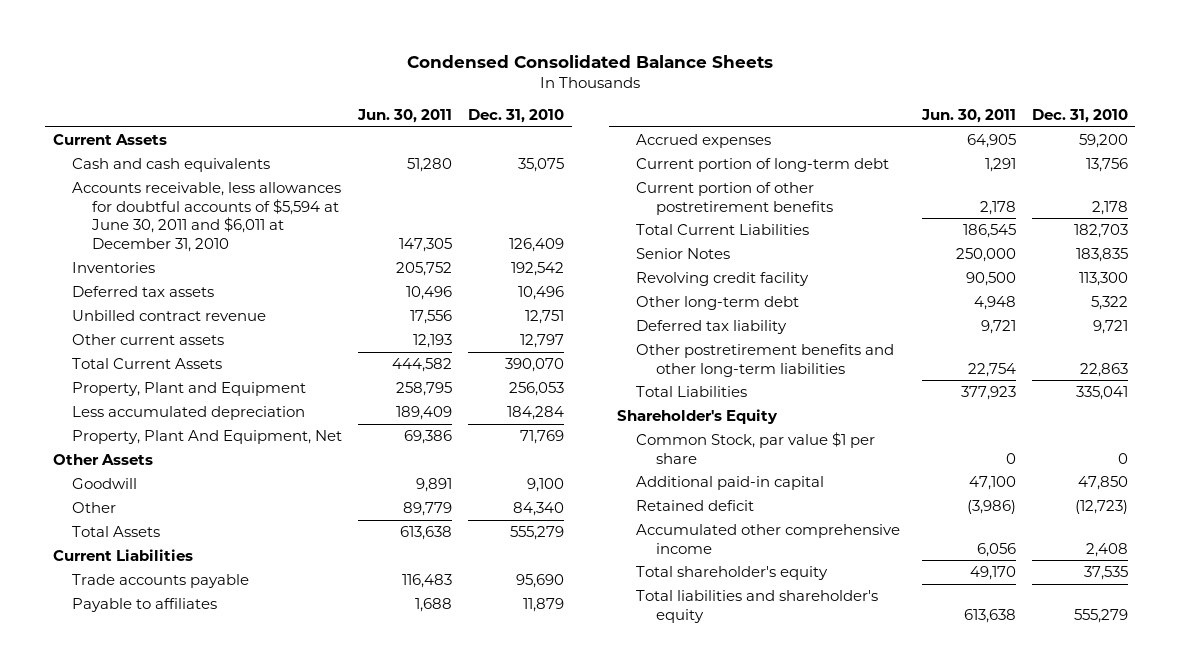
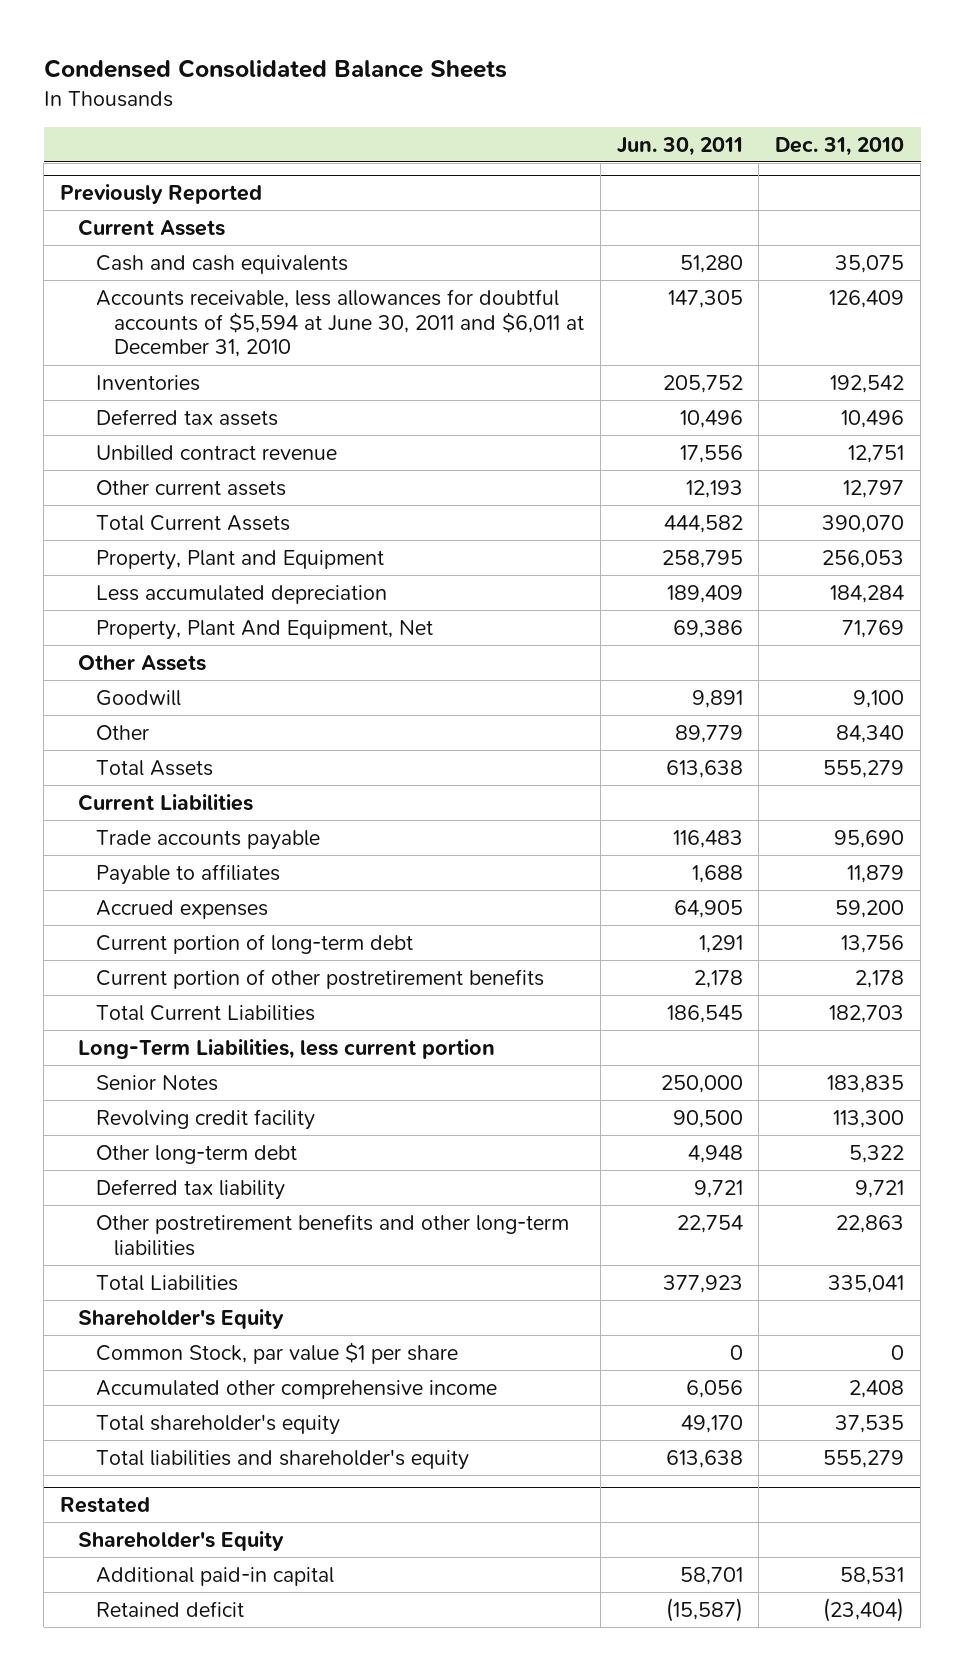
+ Previously Reported
+ Long-Term Liabilities, less current portion
- Additional paid-in capital | 47,100 | 47,850
- Retained deficit | (3,986) | (12,723)
+ Restated
+ Shareholder's Equity
+ Additional paid-in capital | 58,701 | 58,531
+ Retained deficit | (15,587) | (23,404)

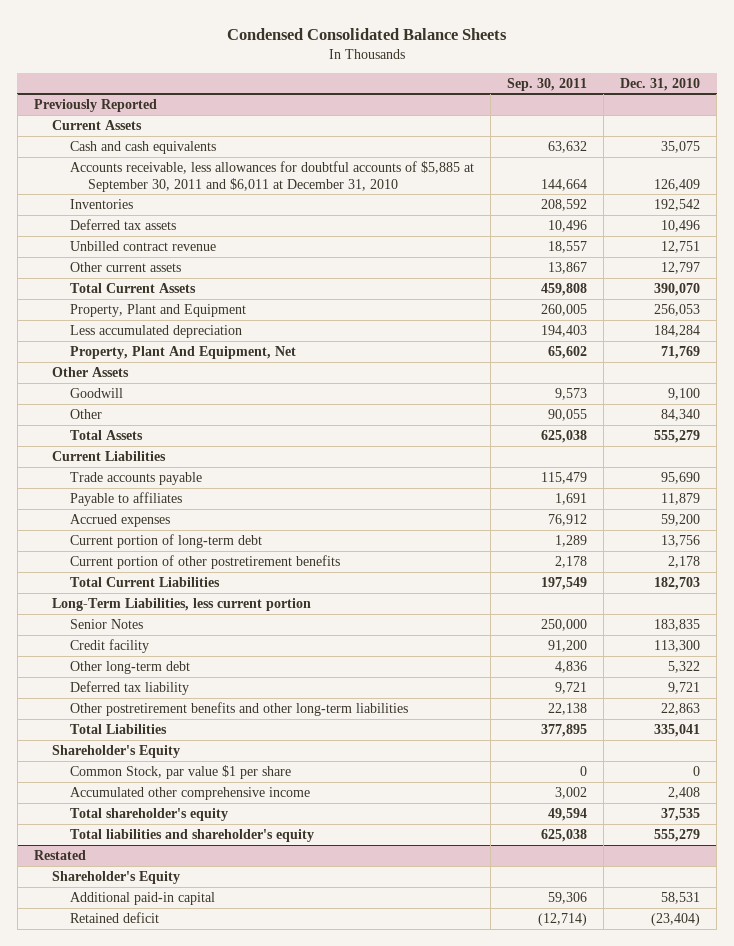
- | Jun. 30, 2011 | Dec. 31, 2010
+ | Sep. 30, 2011 | Dec. 31, 2010
@ Previously Reported
- Accounts receivable, less allowances for doubtful accounts of $5,594 at June 30, 2011 and $6,011 at December 31, 2010 | 147,305 | 126,409
+ Accounts receivable, less allowances for doubtful accounts of $5,885 at September 30, 2011 and $6,011 at December 31, 2010 | 144,664 | 126,409
- Revolving credit facility | 90,500 | 113,300
+ Credit facility | 91,200 | 113,300

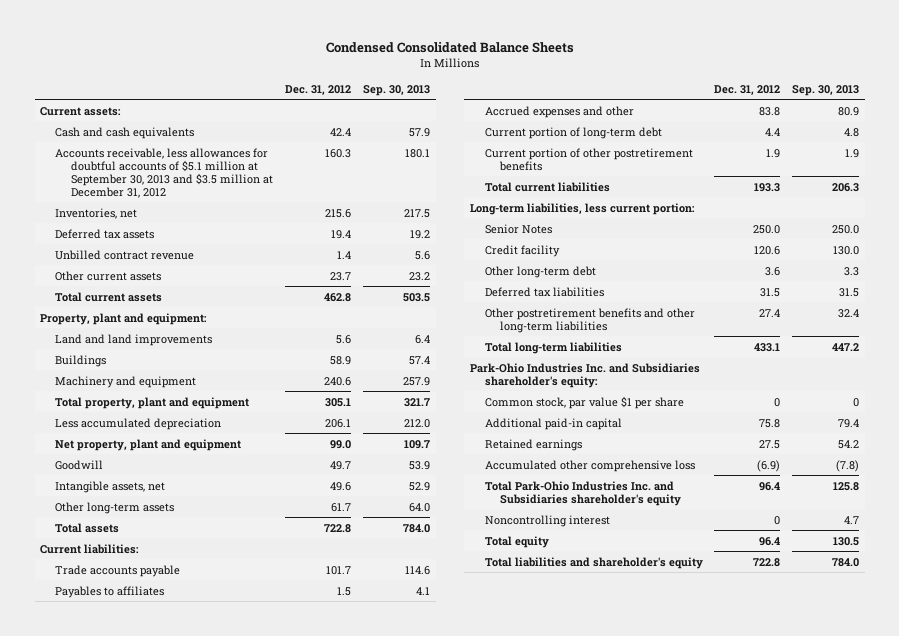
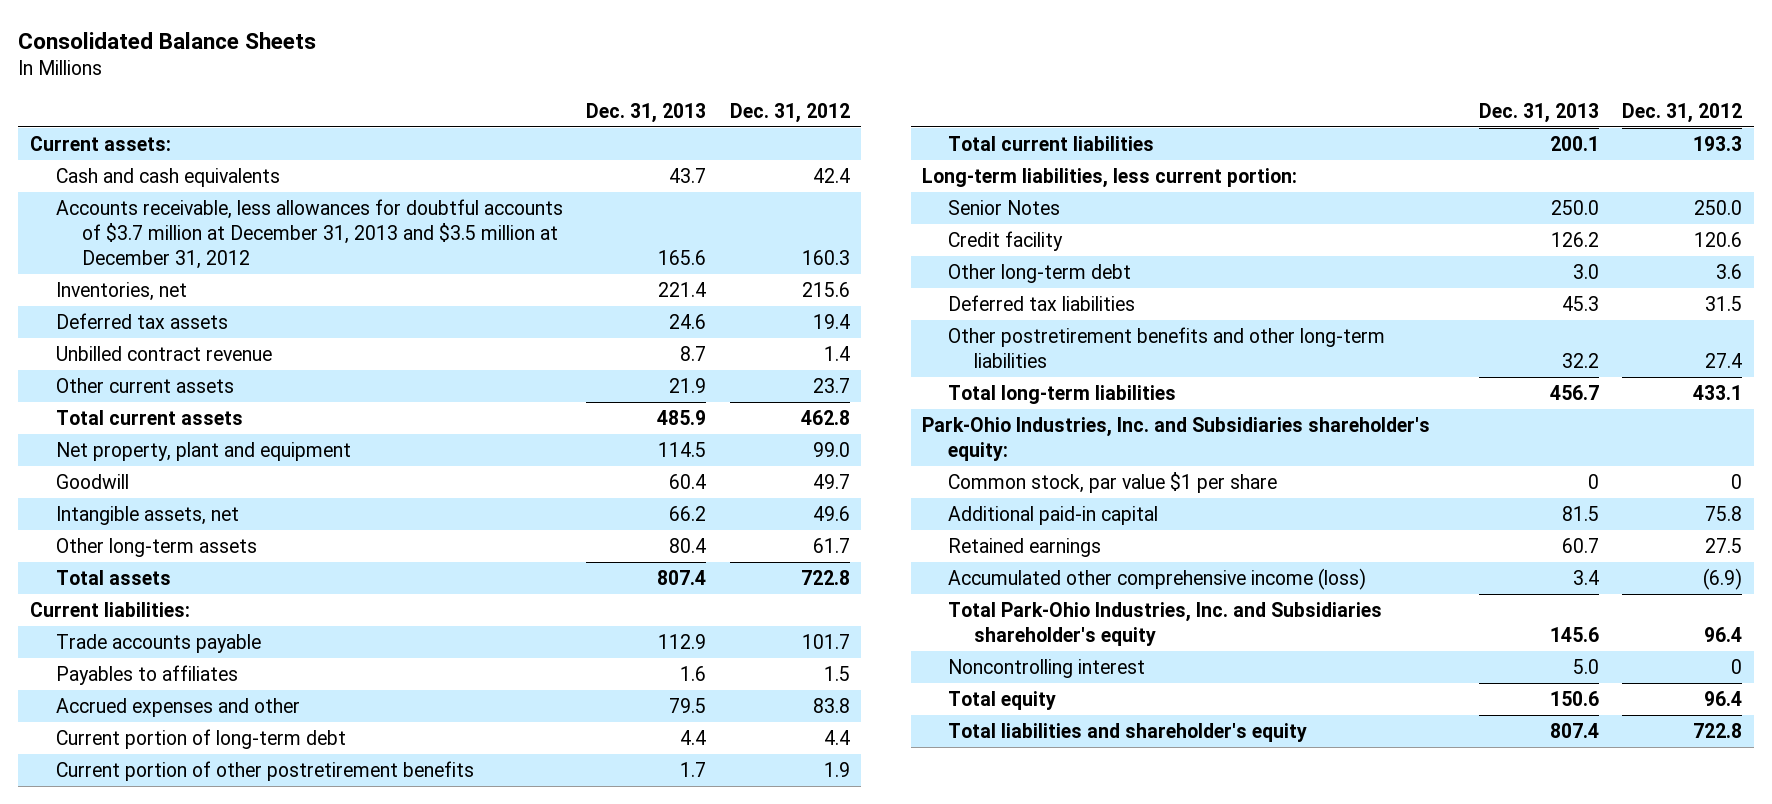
- Condensed Consolidated Balance Sheets
+ Consolidated Balance Sheets
- | Dec. 31, 2012 | Sep. 30, 2013
+ | Dec. 31, 2013 | Dec. 31, 2012
- Accounts receivable, less allowances for doubtful accounts of $5.1 million at September 30, 2013 and $3.5 million at December 31, 2012 | 160.3 | 180.1
+ Accounts receivable, less allowances for doubtful accounts of $3.7 million at December 31, 2013 and $3.5 million at December 31, 2012 | 165.6 | 160.3
- Property, plant and equipment:
- Land and land improvements | 5.6 | 6.4
- Buildings | 58.9 | 57.4
- Machinery and equipment | 240.6 | 257.9
- Total property, plant and equipment | 305.1 | 321.7
- Less accumulated depreciation | 206.1 | 212.0
- Park-Ohio Industries Inc. and Subsidiaries shareholder's equity:
+ Park-Ohio Industries, Inc. and Subsidiaries shareholder's equity:
- Accumulated other comprehensive loss | (6.9) | (7.8)
- Total Park-Ohio Industries Inc. and Subsidiaries shareholder's equity | 96.4 | 125.8
+ Accumulated other comprehensive income (loss) | 3.4 | (6.9)
+ Total Park-Ohio Industries, Inc. and Subsidiaries shareholder's equity | 145.6 | 96.4

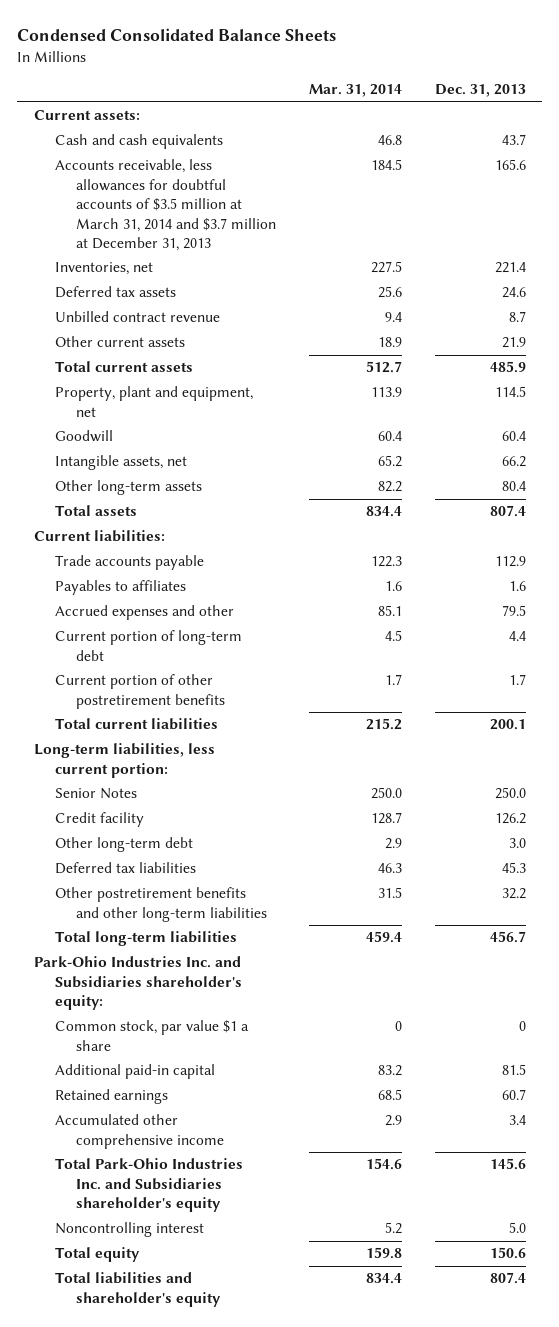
- Consolidated Balance Sheets
+ Condensed Consolidated Balance Sheets
- | Dec. 31, 2013 | Dec. 31, 2012
+ | Mar. 31, 2014 | Dec. 31, 2013
- Accounts receivable, less allowances for doubtful accounts of $3.7 million at December 31, 2013 and $3.5 million at December 31, 2012 | 165.6 | 160.3
+ Accounts receivable, less allowances for doubtful accounts of $3.5 million at March 31, 2014 and $3.7 million at December 31, 2013 | 184.5 | 165.6
- Net property, plant and equipment | 114.5 | 99.0
+ Property, plant and equipment, net | 113.9 | 114.5
- Park-Ohio Industries, Inc. and Subsidiaries shareholder's equity:
- Common stock, par value $1 per share | 0 | 0
+ Park-Ohio Industries Inc. and Subsidiaries shareholder's equity:
+ Common stock, par value $1 a share | 0 | 0
- Accumulated other comprehensive income (loss) | 3.4 | (6.9)
- Total Park-Ohio Industries, Inc. and Subsidiaries shareholder's equity | 145.6 | 96.4
+ Accumulated other comprehensive income | 2.9 | 3.4
+ Total Park-Ohio Industries Inc. and Subsidiaries shareholder's equity | 154.6 | 145.6

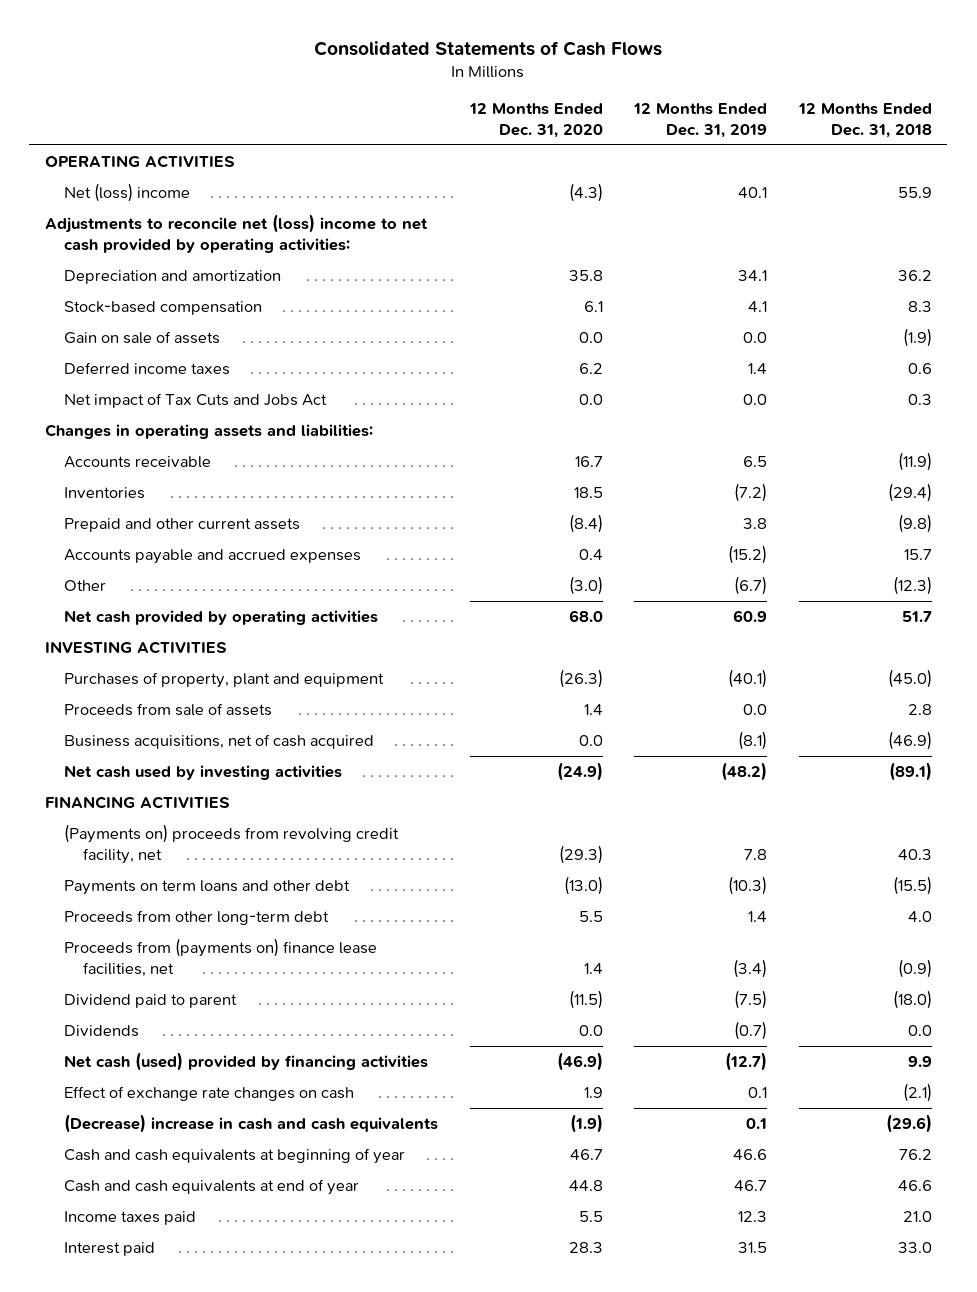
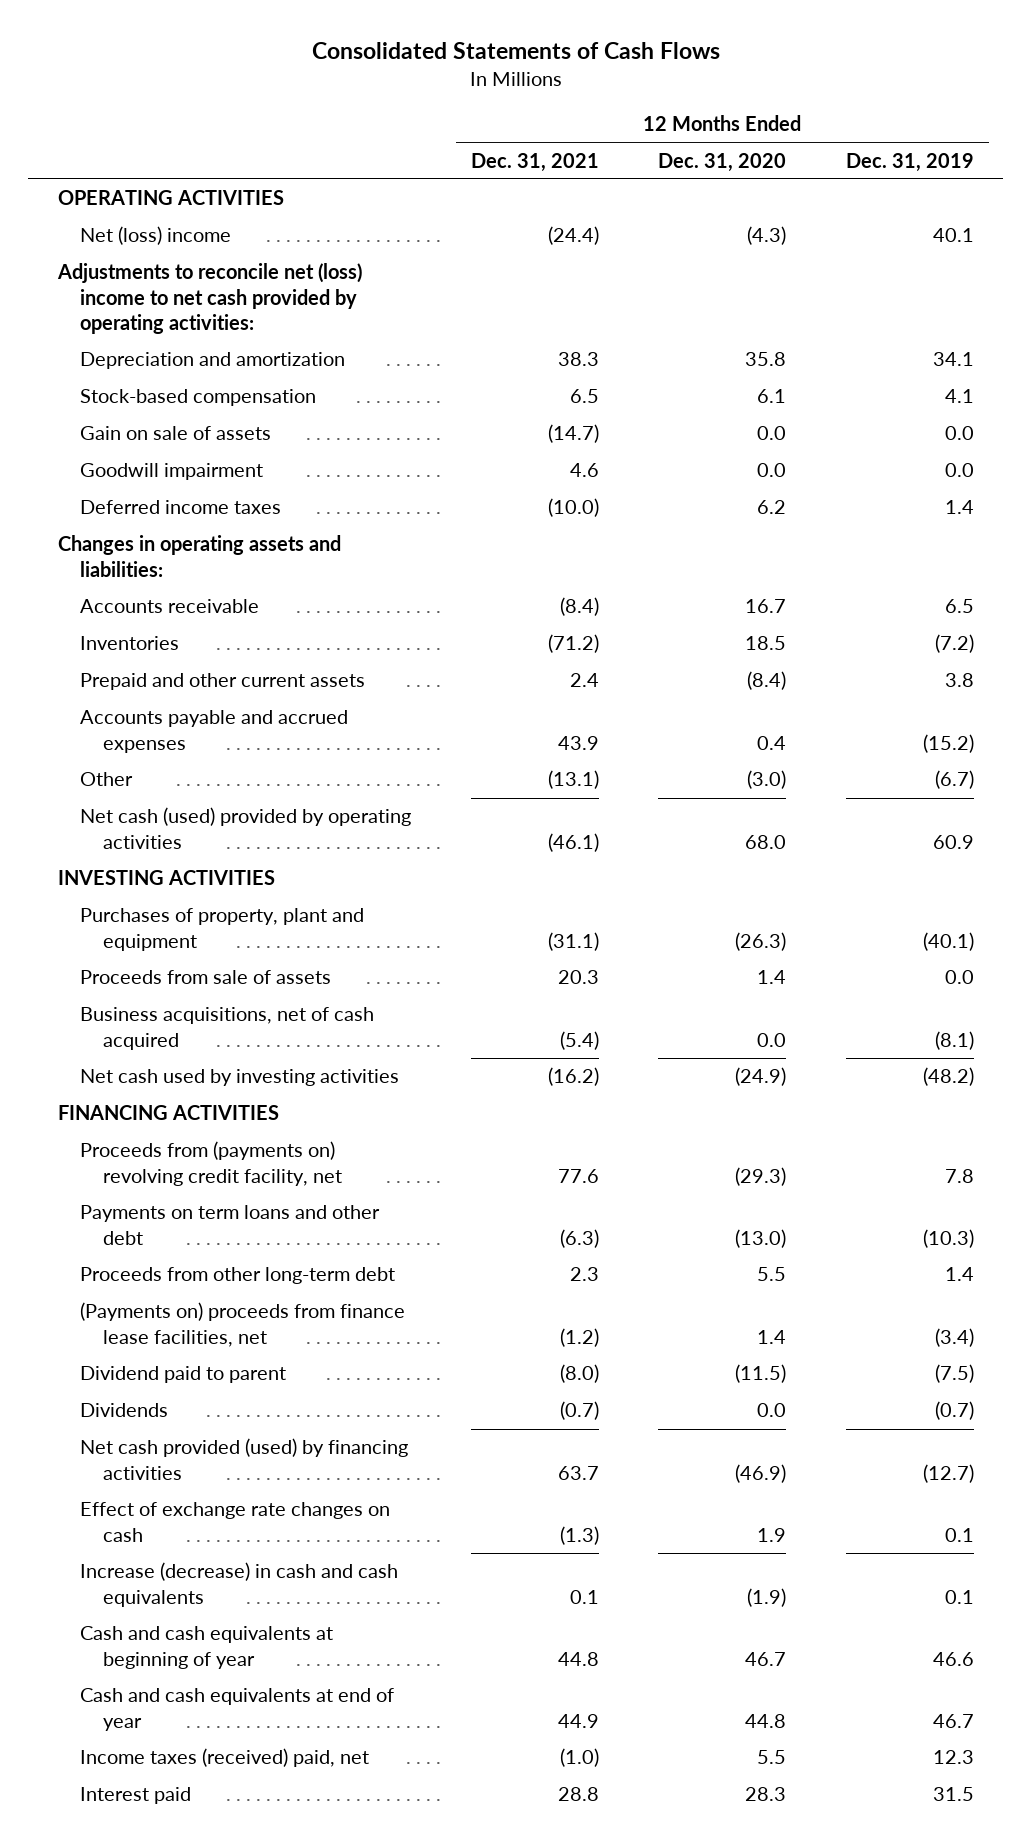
- | 12 Months Ended Dec. 31, 2020 | 12 Months Ended Dec. 31, 2019 | 12 Months Ended Dec. 31, 2018
+ | 12 Months Ended Dec. 31, 2021 | 12 Months Ended Dec. 31, 2020 | 12 Months Ended Dec. 31, 2019
+ Goodwill impairment | 4.6 | 0.0 | 0.0
- Net impact of Tax Cuts and Jobs Act | 0.0 | 0.0 | 0.3
- Net cash provided by operating activities | 68.0 | 60.9 | 51.7
+ Net cash (used) provided by operating activities | (46.1) | 68.0 | 60.9
- (Payments on) proceeds from revolving credit facility, net | (29.3) | 7.8 | 40.3
+ Proceeds from (payments on) revolving credit facility, net | 77.6 | (29.3) | 7.8
- Proceeds from (payments on) finance lease facilities, net | 1.4 | (3.4) | (0.9)
+ (Payments on) proceeds from finance lease facilities, net | (1.2) | 1.4 | (3.4)
- Net cash (used) provided by financing activities | (46.9) | (12.7) | 9.9
+ Net cash provided (used) by financing activities | 63.7 | (46.9) | (12.7)
- (Decrease) increase in cash and cash equivalents | (1.9) | 0.1 | (29.6)
+ Increase (decrease) in cash and cash equivalents | 0.1 | (1.9) | 0.1
- Income taxes paid | 5.5 | 12.3 | 21.0
+ Income taxes (received) paid, net | (1.0) | 5.5 | 12.3

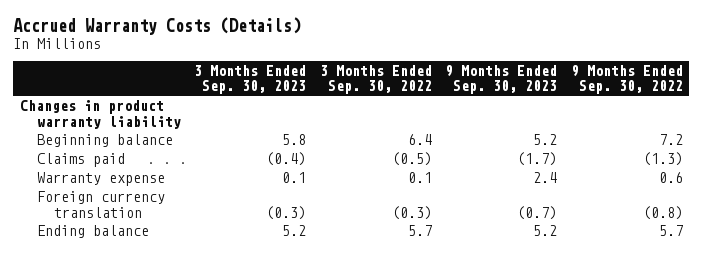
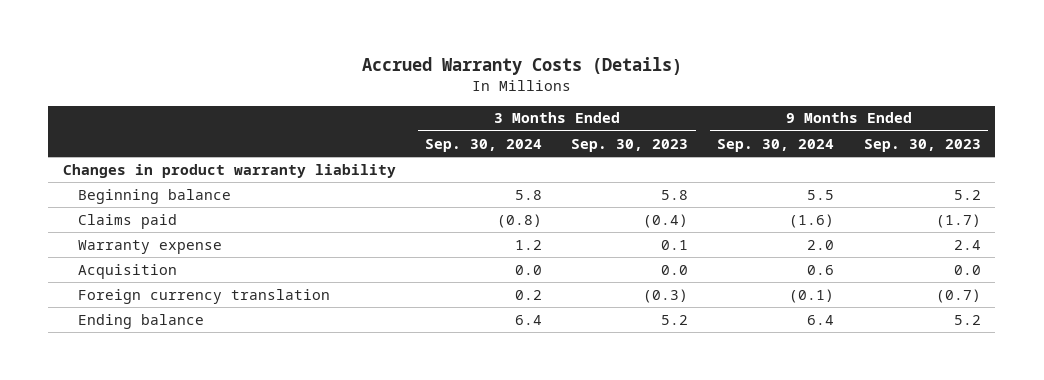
- | 3 Months Ended Sep. 30, 2023 | 3 Months Ended Sep. 30, 2022 | 9 Months Ended Sep. 30, 2023 | 9 Months Ended Sep. 30, 2022
+ | 3 Months Ended Sep. 30, 2024 | 3 Months Ended Sep. 30, 2023 | 9 Months Ended Sep. 30, 2024 | 9 Months Ended Sep. 30, 2023
+ Acquisition | 0.0 | 0.0 | 0.6 | 0.0

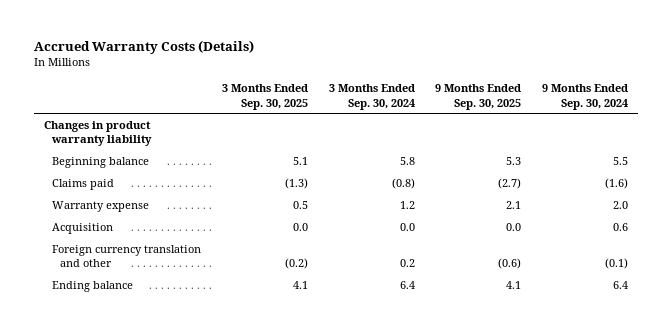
- | 3 Months Ended Sep. 30, 2024 | 3 Months Ended Sep. 30, 2023 | 9 Months Ended Sep. 30, 2024 | 9 Months Ended Sep. 30, 2023
+ | 3 Months Ended Sep. 30, 2025 | 3 Months Ended Sep. 30, 2024 | 9 Months Ended Sep. 30, 2025 | 9 Months Ended Sep. 30, 2024
- Foreign currency translation | 0.2 | (0.3) | (0.1) | (0.7)
+ Foreign currency translation and other | (0.2) | 0.2 | (0.6) | (0.1)

